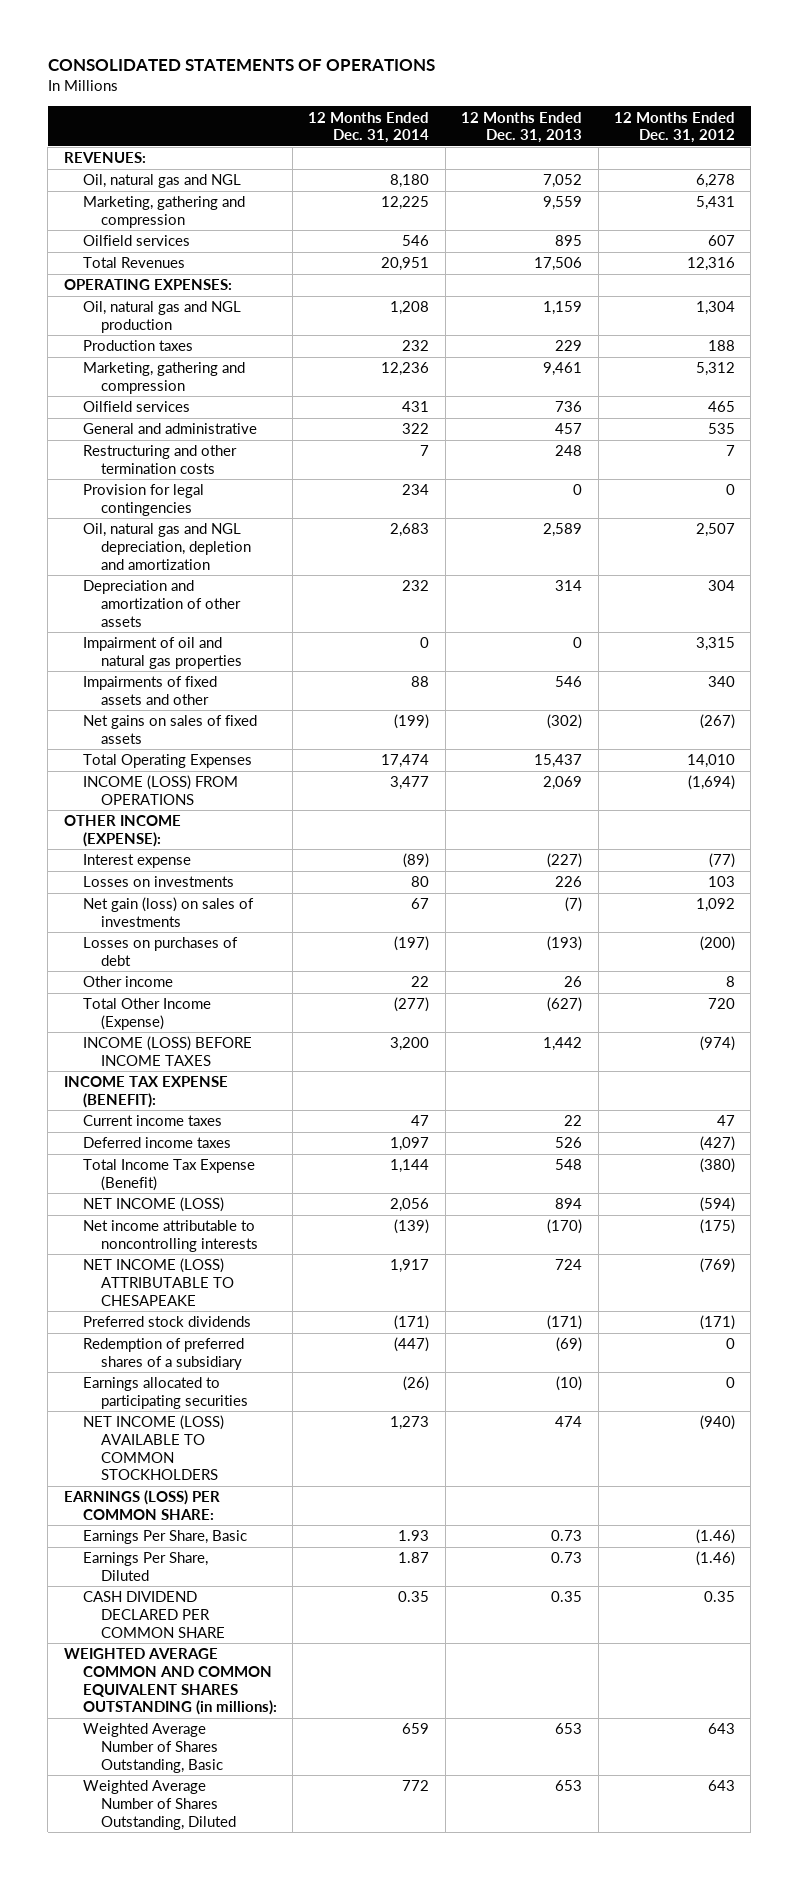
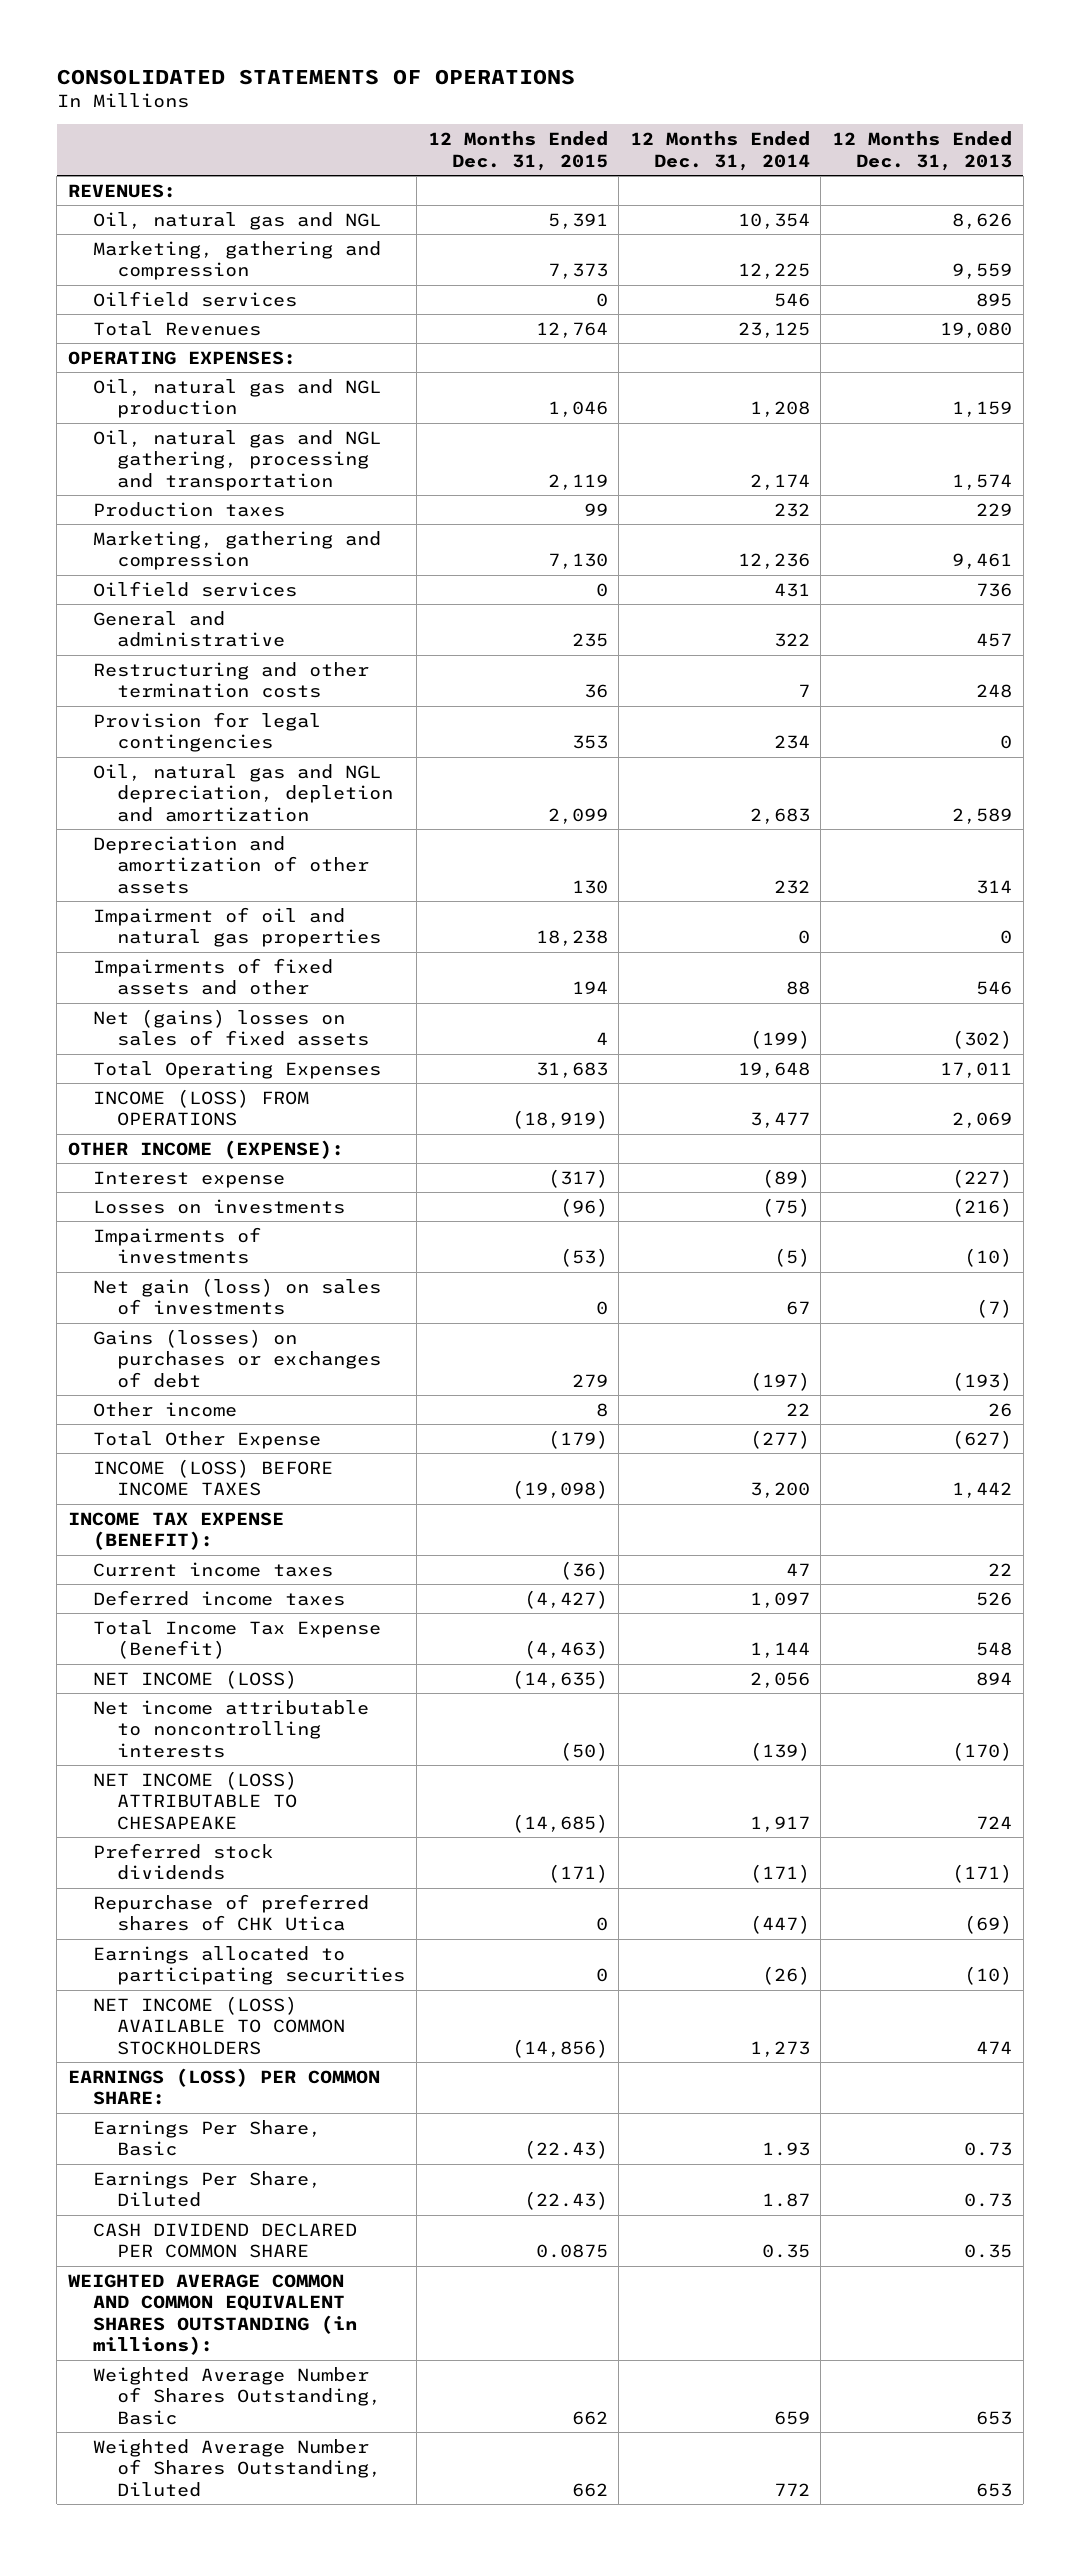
- | 12 Months Ended Dec. 31, 2014 | 12 Months Ended Dec. 31, 2013 | 12 Months Ended Dec. 31, 2012
+ | 12 Months Ended Dec. 31, 2015 | 12 Months Ended Dec. 31, 2014 | 12 Months Ended Dec. 31, 2013
- Oil, natural gas and NGL | 8,180 | 7,052 | 6,278
+ Oil, natural gas and NGL | 5,391 | 10,354 | 8,626
- Total Revenues | 20,951 | 17,506 | 12,316
+ Total Revenues | 12,764 | 23,125 | 19,080
+ Oil, natural gas and NGL gathering, processing and transportation | 2,119 | 2,174 | 1,574
- Net gains on sales of fixed assets | (199) | (302) | (267)
- Total Operating Expenses | 17,474 | 15,437 | 14,010
+ Net (gains) losses on sales of fixed assets | 4 | (199) | (302)
+ Total Operating Expenses | 31,683 | 19,648 | 17,011
- Losses on investments | 80 | 226 | 103
+ Losses on investments | (96) | (75) | (216)
+ Impairments of investments | (53) | (5) | (10)
- Losses on purchases of debt | (197) | (193) | (200)
+ Gains (losses) on purchases or exchanges of debt | 279 | (197) | (193)
- Total Other Income (Expense) | (277) | (627) | 720
+ Total Other Expense | (179) | (277) | (627)
- Redemption of preferred shares of a subsidiary | (447) | (69) | 0
+ Repurchase of preferred shares of CHK Utica | 0 | (447) | (69)

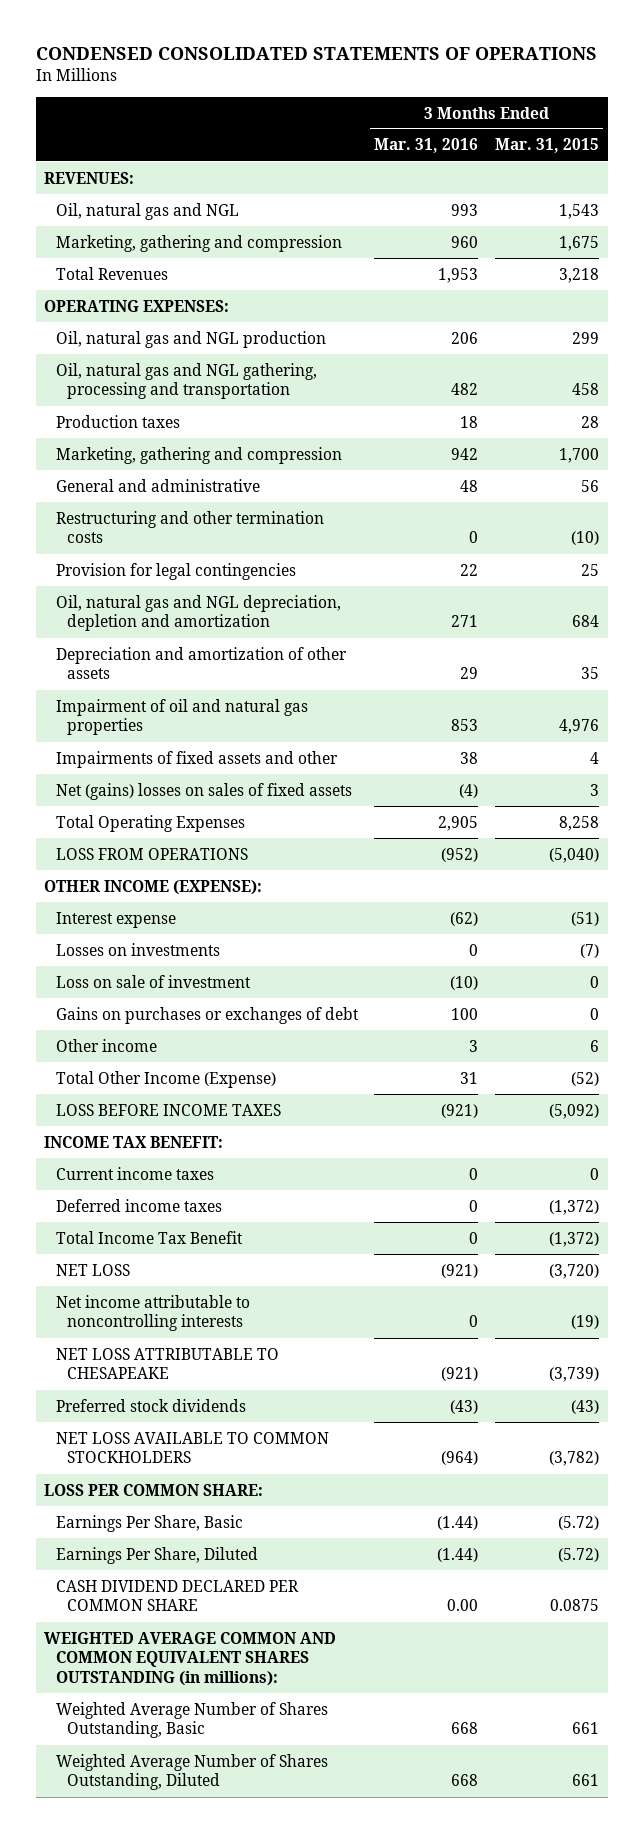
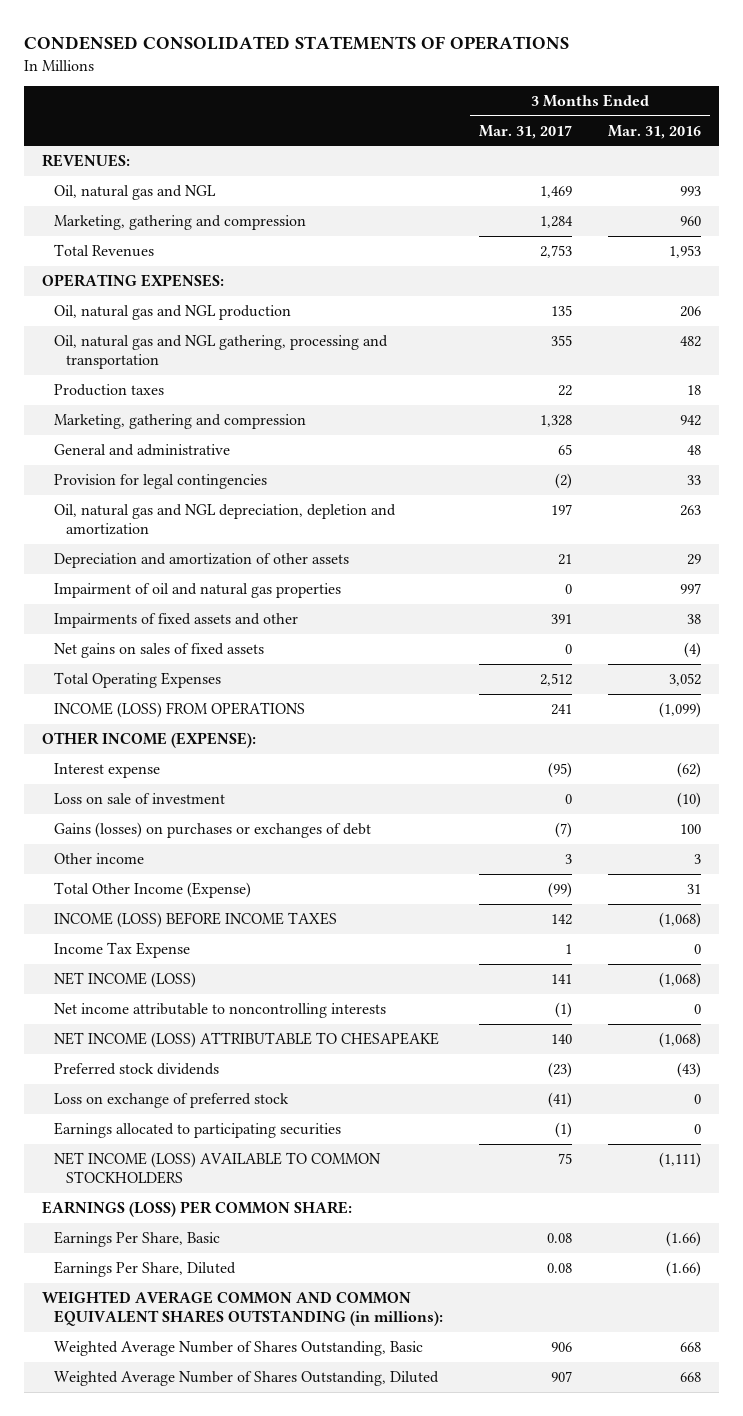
- | 3 Months Ended Mar. 31, 2016 | 3 Months Ended Mar. 31, 2015
+ | 3 Months Ended Mar. 31, 2017 | 3 Months Ended Mar. 31, 2016
- Restructuring and other termination costs | 0 | (10)
- Provision for legal contingencies | 22 | 25
- Oil, natural gas and NGL depreciation, depletion and amortization | 271 | 684
+ Provision for legal contingencies | (2) | 33
+ Oil, natural gas and NGL depreciation, depletion and amortization | 197 | 263
- Impairment of oil and natural gas properties | 853 | 4,976
+ Impairment of oil and natural gas properties | 0 | 997
- Net (gains) losses on sales of fixed assets | (4) | 3
- Total Operating Expenses | 2,905 | 8,258
- LOSS FROM OPERATIONS | (952) | (5,040)
+ Net gains on sales of fixed assets | 0 | (4)
+ Total Operating Expenses | 2,512 | 3,052
+ INCOME (LOSS) FROM OPERATIONS | 241 | (1,099)
- Losses on investments | 0 | (7)
- Gains on purchases or exchanges of debt | 100 | 0
+ Gains (losses) on purchases or exchanges of debt | (7) | 100
- LOSS BEFORE INCOME TAXES | (921) | (5,092)
- INCOME TAX BENEFIT:
- Current income taxes | 0 | 0
- Deferred income taxes | 0 | (1,372)
- Total Income Tax Benefit | 0 | (1,372)
- NET LOSS | (921) | (3,720)
+ INCOME (LOSS) BEFORE INCOME TAXES | 142 | (1,068)
+ Income Tax Expense | 1 | 0
+ NET INCOME (LOSS) | 141 | (1,068)
- NET LOSS ATTRIBUTABLE TO CHESAPEAKE | (921) | (3,739)
+ NET INCOME (LOSS) ATTRIBUTABLE TO CHESAPEAKE | 140 | (1,068)
- NET LOSS AVAILABLE TO COMMON STOCKHOLDERS | (964) | (3,782)
- LOSS PER COMMON SHARE:
- Earnings Per Share, Basic | (1.44) | (5.72)
- Earnings Per Share, Diluted | (1.44) | (5.72)
- CASH DIVIDEND DECLARED PER COMMON SHARE | 0.00 | 0.0875
+ Loss on exchange of preferred stock | (41) | 0
+ Earnings allocated to participating securities | (1) | 0
+ NET INCOME (LOSS) AVAILABLE TO COMMON STOCKHOLDERS | 75 | (1,111)
+ EARNINGS (LOSS) PER COMMON SHARE:
+ Earnings Per Share, Basic | 0.08 | (1.66)
+ Earnings Per Share, Diluted | 0.08 | (1.66)

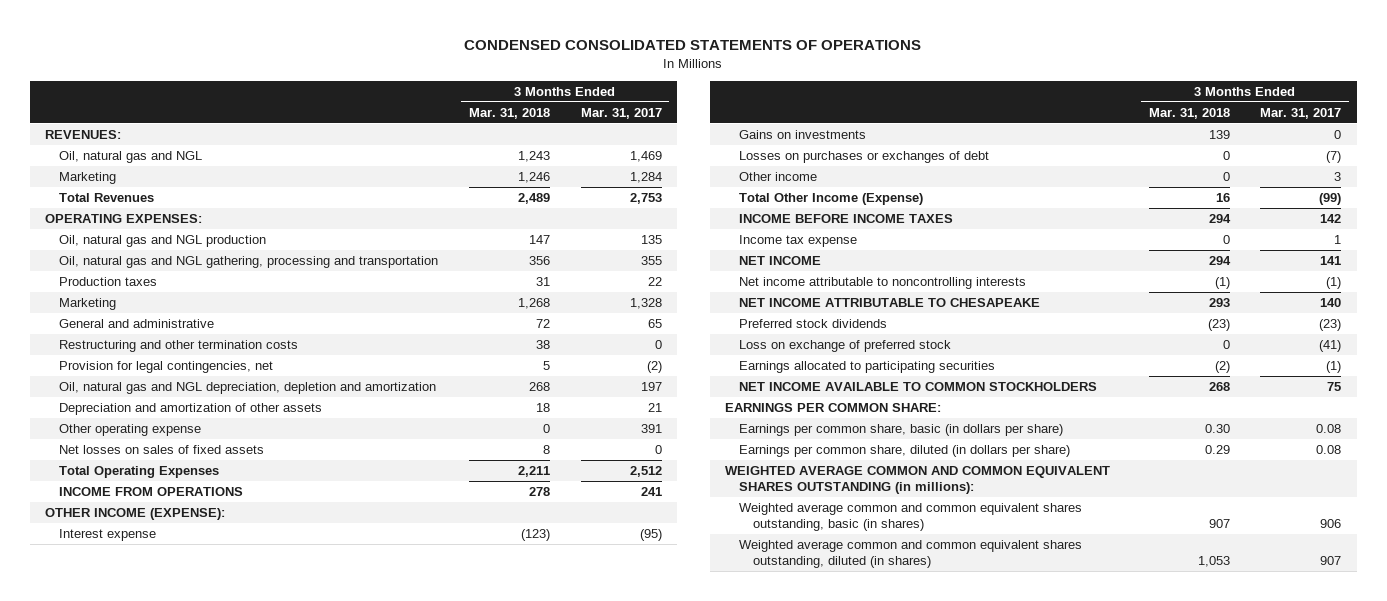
- | 3 Months Ended Mar. 31, 2017 | 3 Months Ended Mar. 31, 2016
+ | 3 Months Ended Mar. 31, 2018 | 3 Months Ended Mar. 31, 2017
- Marketing, gathering and compression | 1,284 | 960
+ Marketing | 1,246 | 1,284
- Marketing, gathering and compression | 1,328 | 942
+ Marketing | 1,268 | 1,328
- Provision for legal contingencies | (2) | 33
+ Restructuring and other termination costs | 38 | 0
+ Provision for legal contingencies, net | 5 | (2)
- Impairment of oil and natural gas properties | 0 | 997
- Impairments of fixed assets and other | 391 | 38
- Net gains on sales of fixed assets | 0 | (4)
+ Other operating expense | 0 | 391
+ Net losses on sales of fixed assets | 8 | 0
- INCOME (LOSS) FROM OPERATIONS | 241 | (1,099)
+ INCOME FROM OPERATIONS | 278 | 241
- Loss on sale of investment | 0 | (10)
- Gains (losses) on purchases or exchanges of debt | (7) | 100
+ Gains on investments | 139 | 0
+ Losses on purchases or exchanges of debt | 0 | (7)
- INCOME (LOSS) BEFORE INCOME TAXES | 142 | (1,068)
- Income Tax Expense | 1 | 0
- NET INCOME (LOSS) | 141 | (1,068)
+ INCOME BEFORE INCOME TAXES | 294 | 142
+ Income tax expense | 0 | 1
+ NET INCOME | 294 | 141
- NET INCOME (LOSS) ATTRIBUTABLE TO CHESAPEAKE | 140 | (1,068)
+ NET INCOME ATTRIBUTABLE TO CHESAPEAKE | 293 | 140
- NET INCOME (LOSS) AVAILABLE TO COMMON STOCKHOLDERS | 75 | (1,111)
- EARNINGS (LOSS) PER COMMON SHARE:
- Earnings Per Share, Basic | 0.08 | (1.66)
- Earnings Per Share, Diluted | 0.08 | (1.66)
+ NET INCOME AVAILABLE TO COMMON STOCKHOLDERS | 268 | 75
+ EARNINGS PER COMMON SHARE:
+ Earnings per common share, basic (in dollars per share) | 0.30 | 0.08
+ Earnings per common share, diluted (in dollars per share) | 0.29 | 0.08
- Weighted Average Number of Shares Outstanding, Basic | 906 | 668
- Weighted Average Number of Shares Outstanding, Diluted | 907 | 668
+ Weighted average common and common equivalent shares outstanding, basic (in shares) | 907 | 906
+ Weighted average common and common equivalent shares outstanding, diluted (in shares) | 1,053 | 907

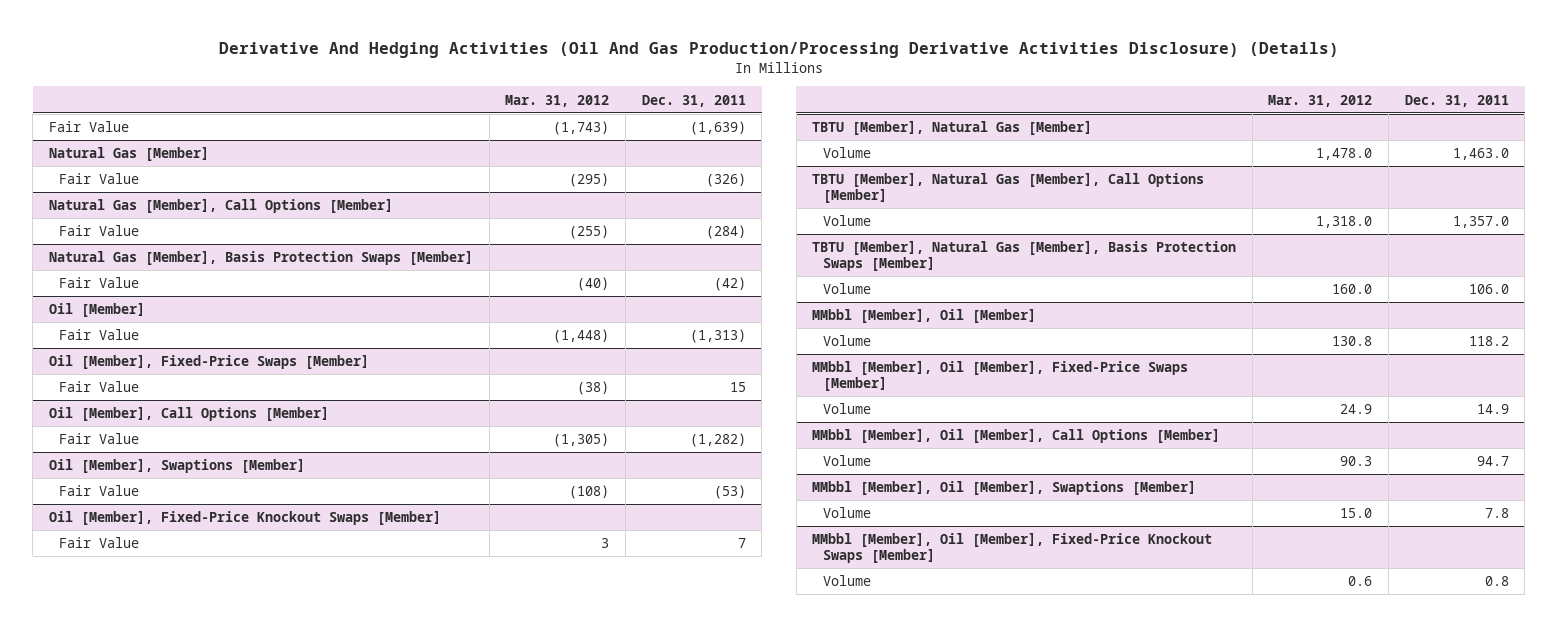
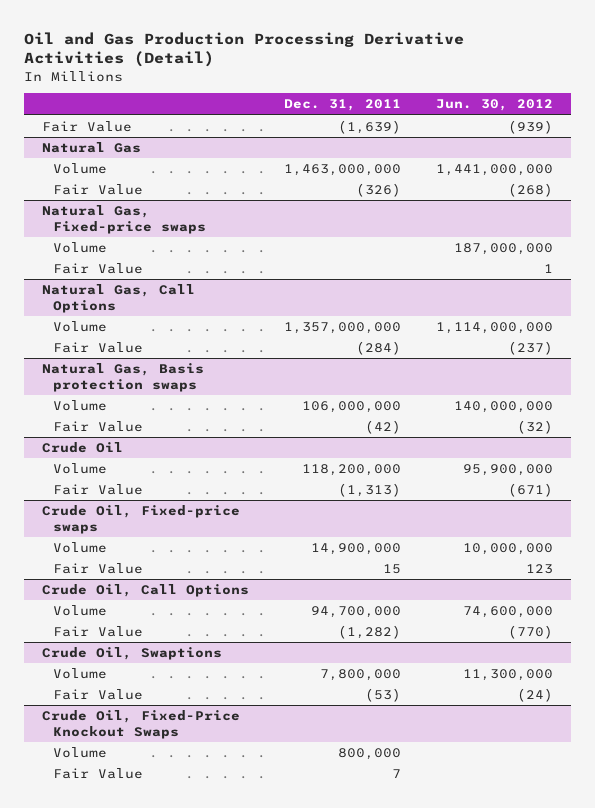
- Derivative And Hedging Activities (Oil And Gas Production/Processing Derivative Activities Disclosure) (Details)
+ Oil and Gas Production Processing Derivative Activities (Detail)
- | Mar. 31, 2012 | Dec. 31, 2011
+ | Dec. 31, 2011 | Jun. 30, 2012
- Natural Gas [Member]
+ Natural Gas
+ Volume | 1,463,000,000 | 1,441,000,000
- Natural Gas [Member], Call Options [Member]
+ Natural Gas, Fixed-price swaps
+ Volume | | 187,000,000
+ Fair Value | | 1
+ Natural Gas, Call Options
+ Volume | 1,357,000,000 | 1,114,000,000
- Natural Gas [Member], Basis Protection Swaps [Member]
+ Natural Gas, Basis protection swaps
+ Volume | 106,000,000 | 140,000,000
- Oil [Member]
+ Crude Oil
+ Volume | 118,200,000 | 95,900,000
- Oil [Member], Fixed-Price Swaps [Member]
+ Crude Oil, Fixed-price swaps
+ Volume | 14,900,000 | 10,000,000
- Oil [Member], Call Options [Member]
+ Crude Oil, Call Options
+ Volume | 94,700,000 | 74,600,000
- Oil [Member], Swaptions [Member]
+ Crude Oil, Swaptions
+ Volume | 7,800,000 | 11,300,000
- Oil [Member], Fixed-Price Knockout Swaps [Member]
+ Crude Oil, Fixed-Price Knockout Swaps
+ Volume | 800,000 |
- TBTU [Member], Natural Gas [Member]
- Volume | 1,478.0 | 1,463.0
- TBTU [Member], Natural Gas [Member], Call Options [Member]
- Volume | 1,318.0 | 1,357.0
- TBTU [Member], Natural Gas [Member], Basis Protection Swaps [Member]
- Volume | 160.0 | 106.0
- MMbbl [Member], Oil [Member]
- Volume | 130.8 | 118.2
- MMbbl [Member], Oil [Member], Fixed-Price Swaps [Member]
- Volume | 24.9 | 14.9
- MMbbl [Member], Oil [Member], Call Options [Member]
- Volume | 90.3 | 94.7
- MMbbl [Member], Oil [Member], Swaptions [Member]
- Volume | 15.0 | 7.8
- MMbbl [Member], Oil [Member], Fixed-Price Knockout Swaps [Member]
- Volume | 0.6 | 0.8

